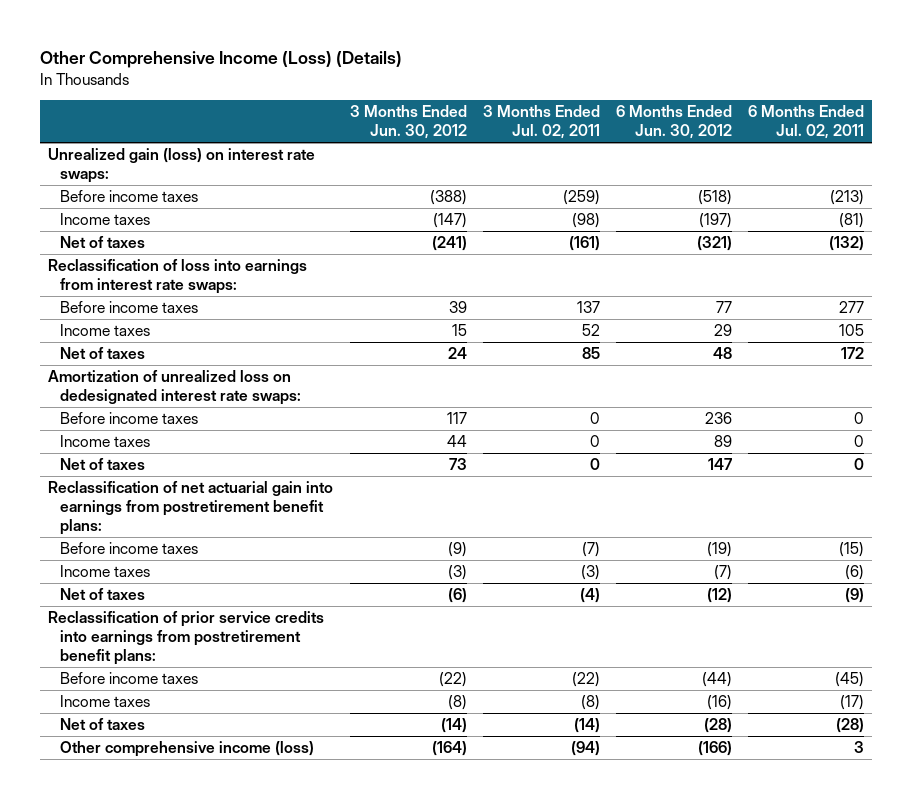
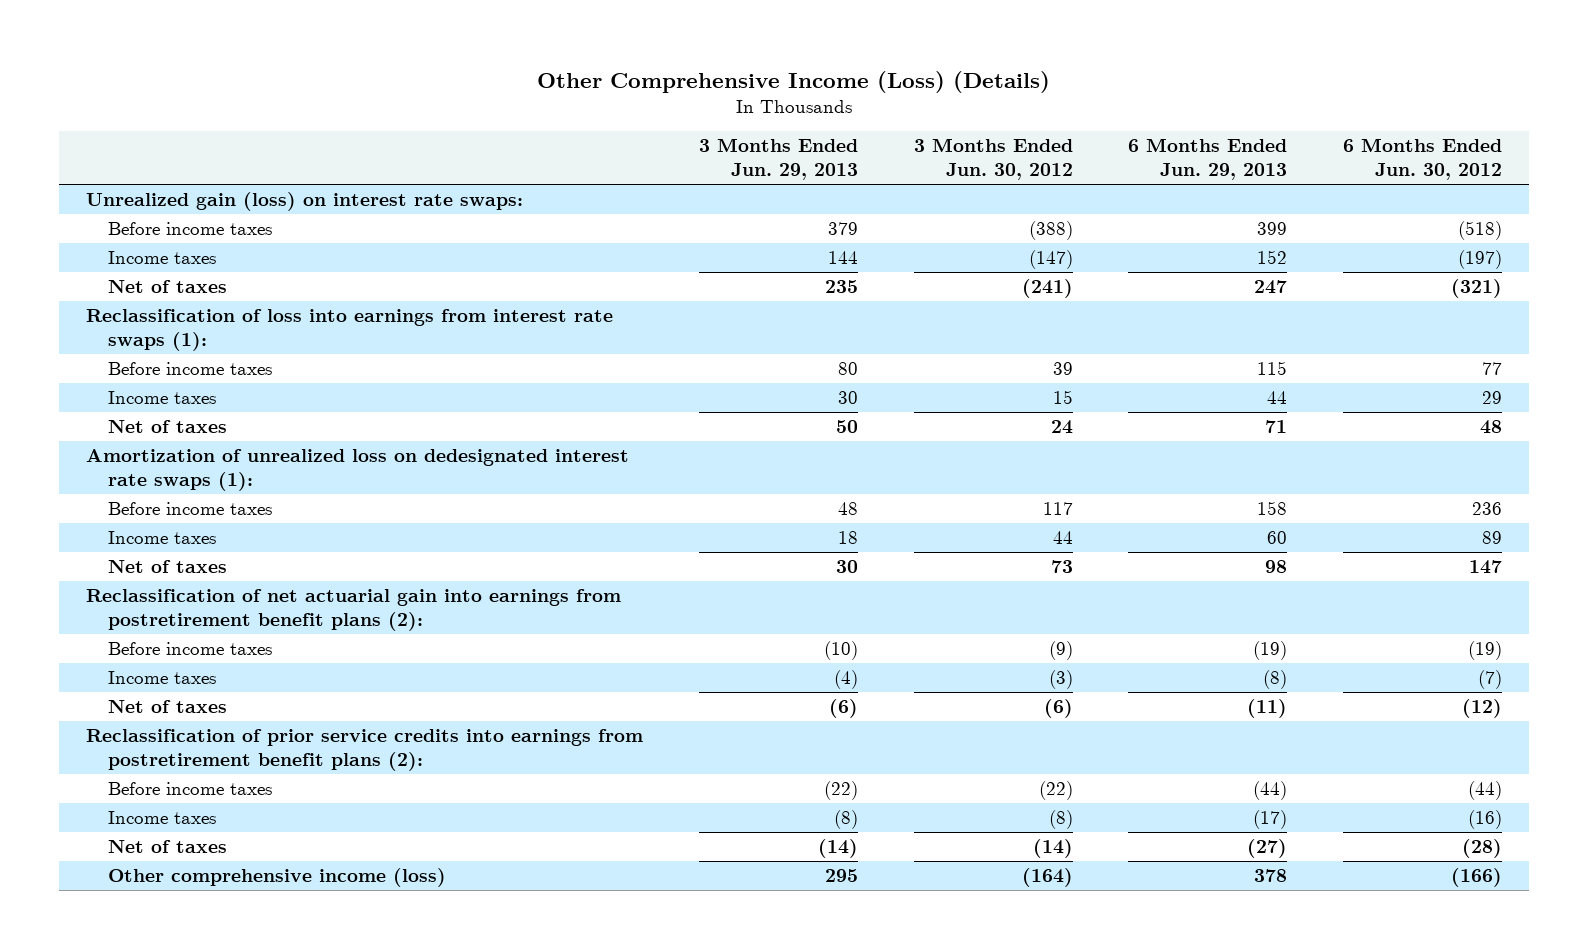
- | 3 Months Ended Jun. 30, 2012 | 3 Months Ended Jul. 02, 2011 | 6 Months Ended Jun. 30, 2012 | 6 Months Ended Jul. 02, 2011
+ | 3 Months Ended Jun. 29, 2013 | 3 Months Ended Jun. 30, 2012 | 6 Months Ended Jun. 29, 2013 | 6 Months Ended Jun. 30, 2012
- Reclassification of loss into earnings from interest rate swaps:
+ Reclassification of loss into earnings from interest rate swaps (1):
- Amortization of unrealized loss on dedesignated interest rate swaps:
+ Amortization of unrealized loss on dedesignated interest rate swaps (1):
- Reclassification of net actuarial gain into earnings from postretirement benefit plans:
+ Reclassification of net actuarial gain into earnings from postretirement benefit plans (2):
- Reclassification of prior service credits into earnings from postretirement benefit plans:
+ Reclassification of prior service credits into earnings from postretirement benefit plans (2):

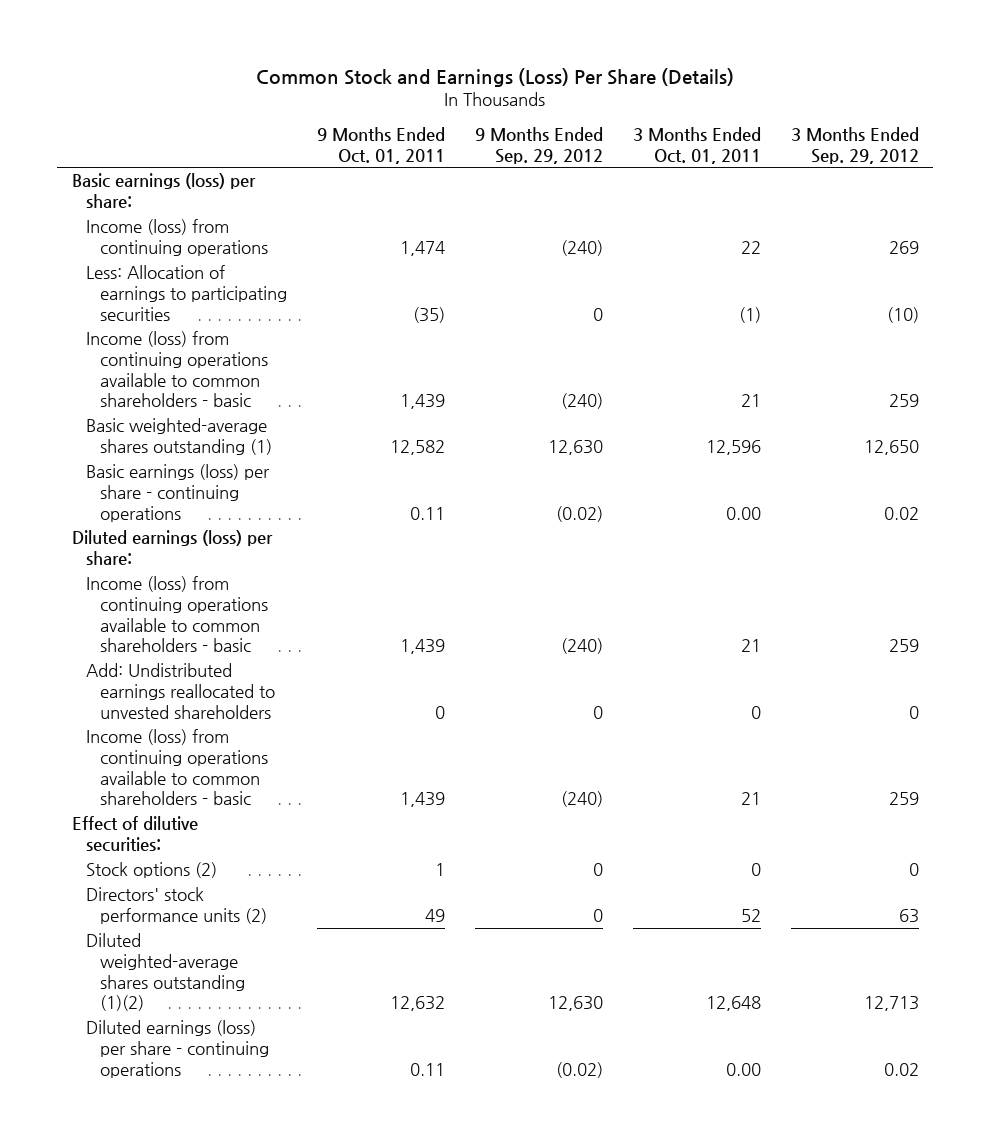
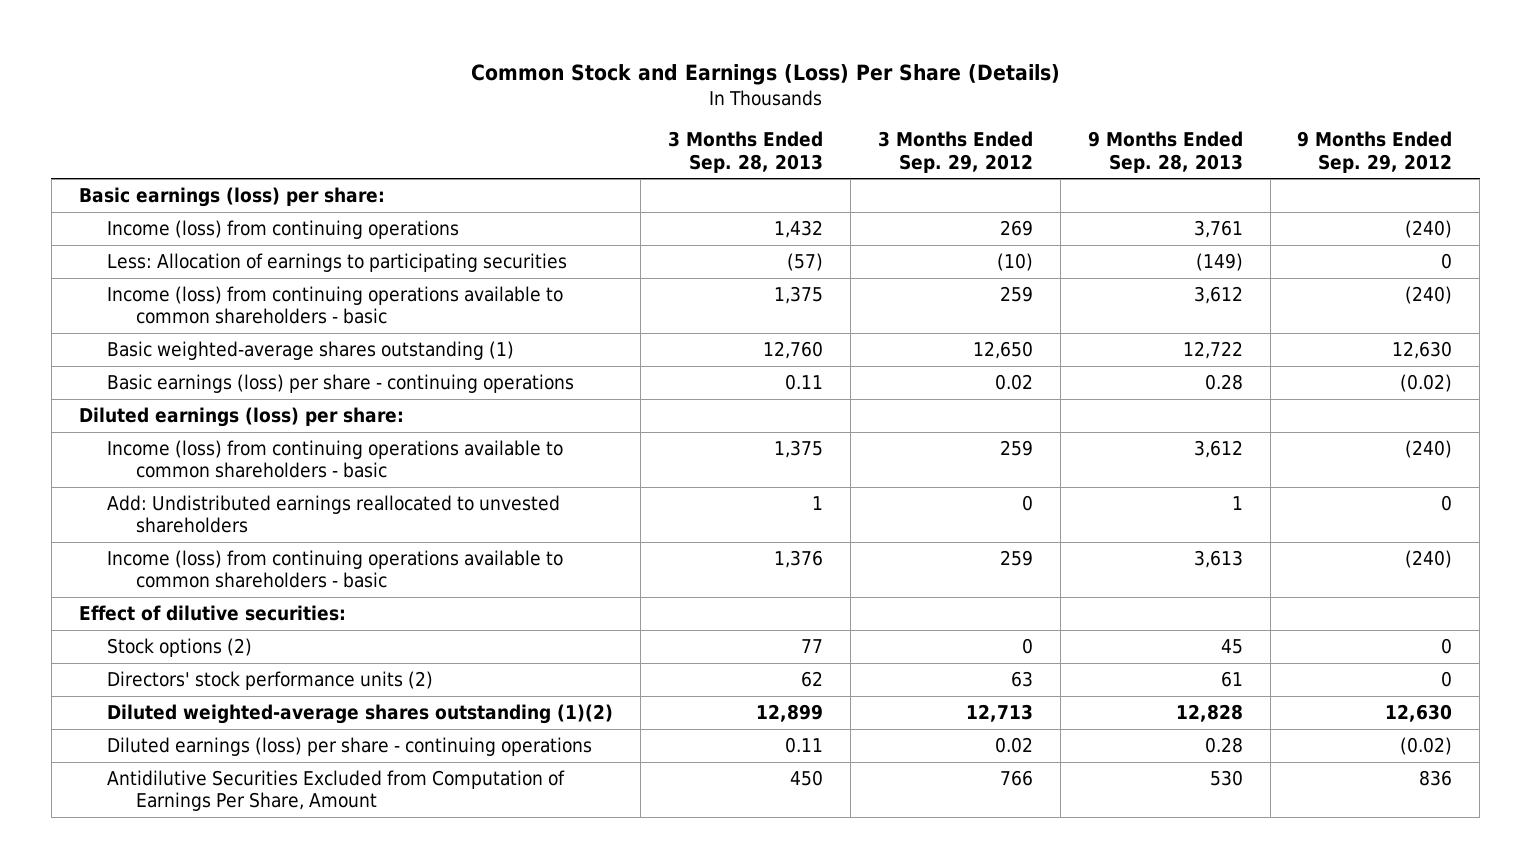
- | 9 Months Ended Oct. 01, 2011 | 9 Months Ended Sep. 29, 2012 | 3 Months Ended Oct. 01, 2011 | 3 Months Ended Sep. 29, 2012
+ | 3 Months Ended Sep. 28, 2013 | 3 Months Ended Sep. 29, 2012 | 9 Months Ended Sep. 28, 2013 | 9 Months Ended Sep. 29, 2012
+ Antidilutive Securities Excluded from Computation of Earnings Per Share, Amount | 450 | 766 | 530 | 836

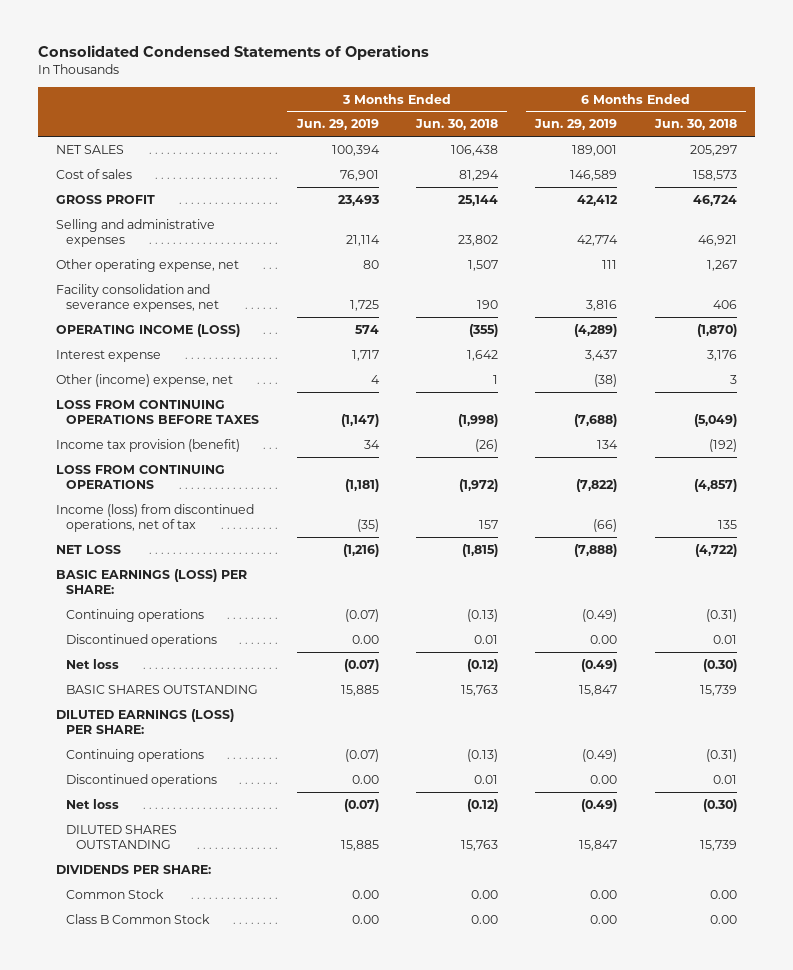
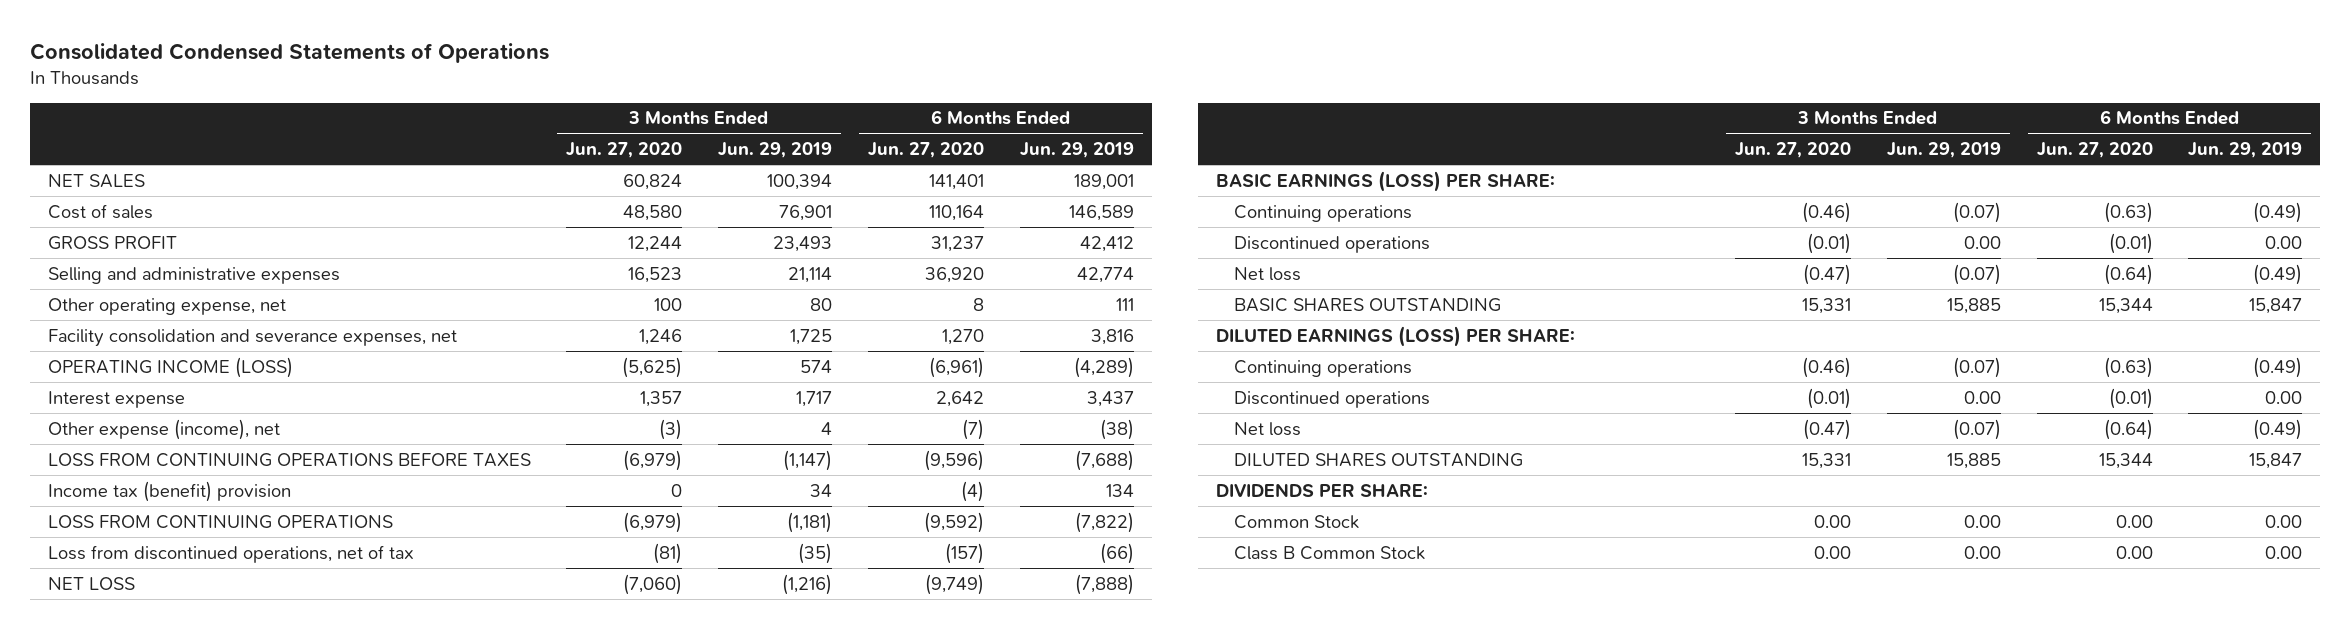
- | 3 Months Ended Jun. 29, 2019 | 3 Months Ended Jun. 30, 2018 | 6 Months Ended Jun. 29, 2019 | 6 Months Ended Jun. 30, 2018
+ | 3 Months Ended Jun. 27, 2020 | 3 Months Ended Jun. 29, 2019 | 6 Months Ended Jun. 27, 2020 | 6 Months Ended Jun. 29, 2019
- Other (income) expense, net | 4 | 1 | (38) | 3
+ Other expense (income), net | (3) | 4 | (7) | (38)
- Income tax provision (benefit) | 34 | (26) | 134 | (192)
+ Income tax (benefit) provision | 0 | 34 | (4) | 134
- Income (loss) from discontinued operations, net of tax | (35) | 157 | (66) | 135
+ Loss from discontinued operations, net of tax | (81) | (35) | (157) | (66)

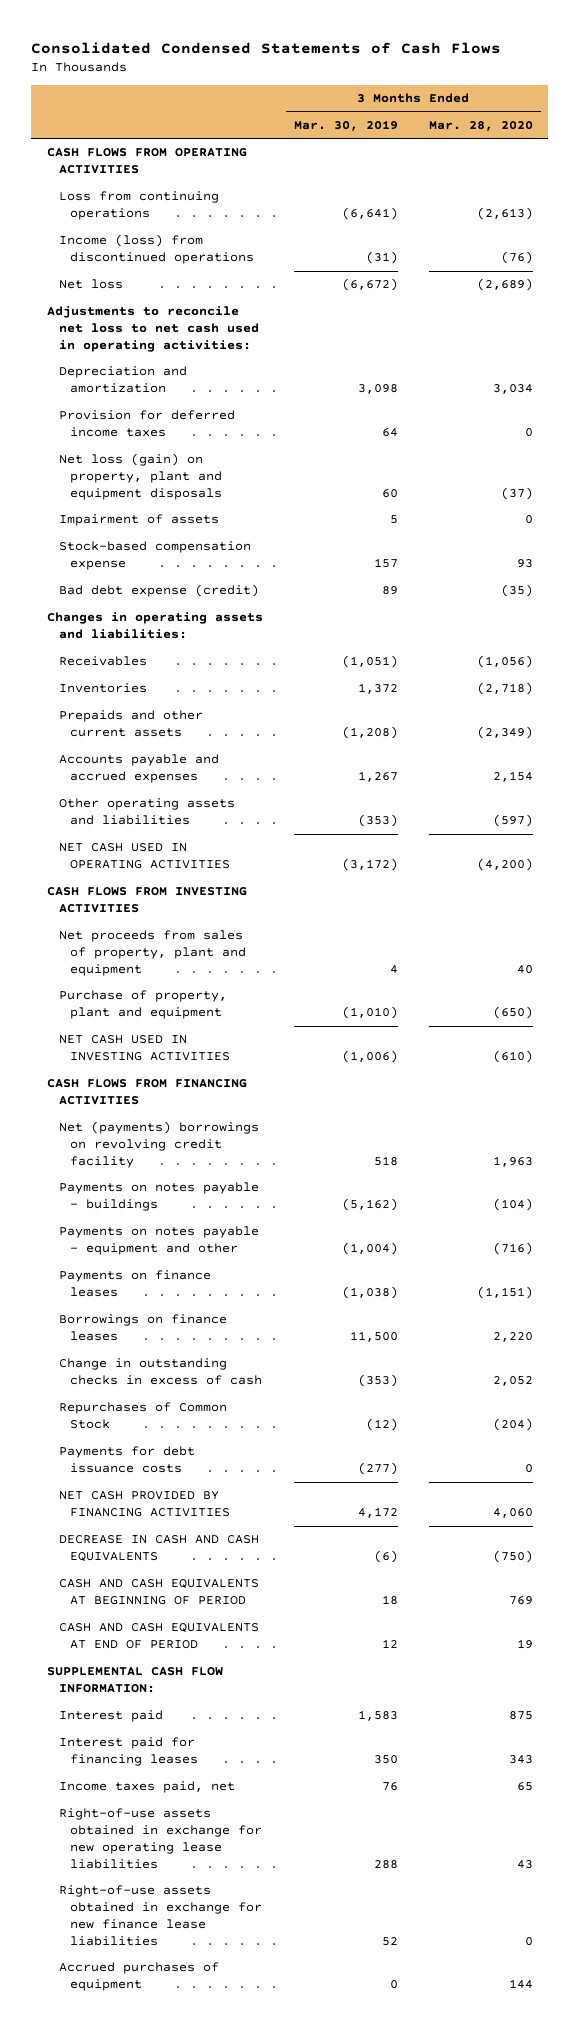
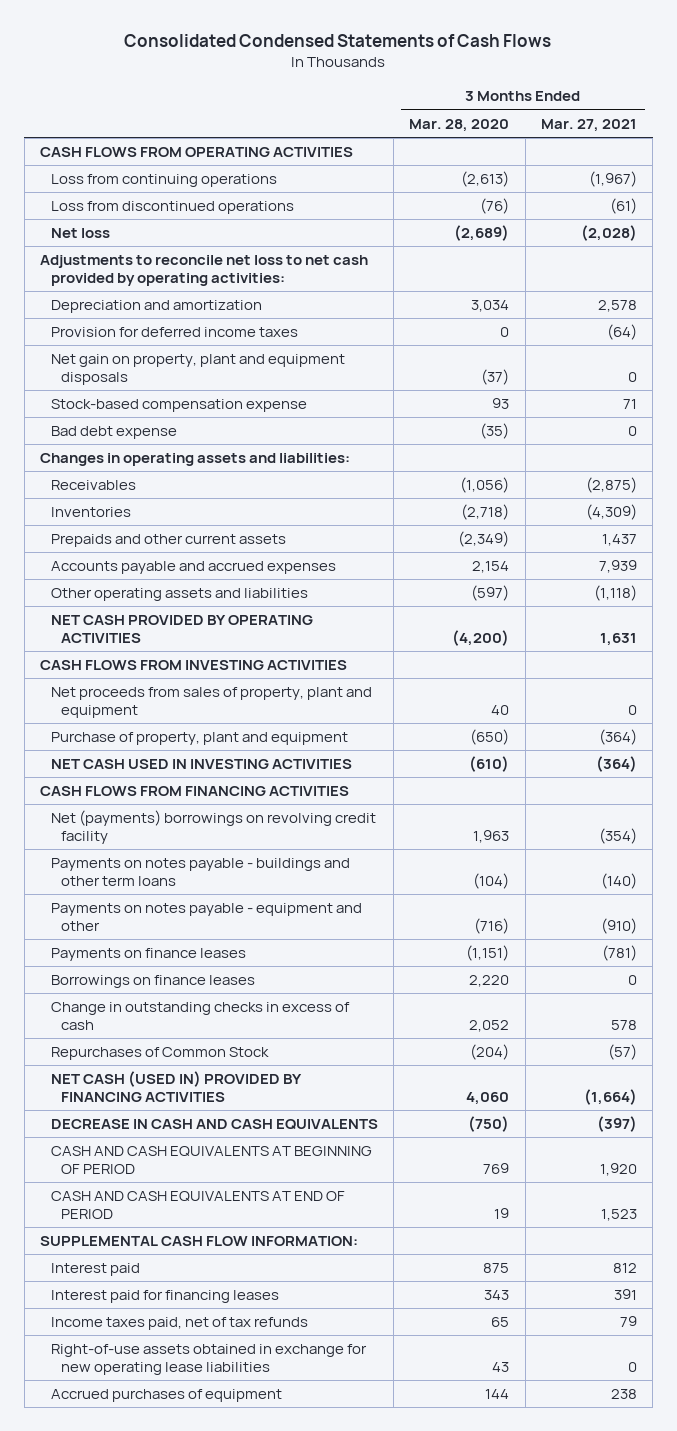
- | 3 Months Ended Mar. 30, 2019 | 3 Months Ended Mar. 28, 2020
+ | 3 Months Ended Mar. 28, 2020 | 3 Months Ended Mar. 27, 2021
- Income (loss) from discontinued operations | (31) | (76)
+ Loss from discontinued operations | (76) | (61)
- Adjustments to reconcile net loss to net cash used in operating activities:
+ Adjustments to reconcile net loss to net cash provided by operating activities:
- Net loss (gain) on property, plant and equipment disposals | 60 | (37)
- Impairment of assets | 5 | 0
+ Net gain on property, plant and equipment disposals | (37) | 0
- Bad debt expense (credit) | 89 | (35)
+ Bad debt expense | (35) | 0
- NET CASH USED IN OPERATING ACTIVITIES | (3,172) | (4,200)
+ NET CASH PROVIDED BY OPERATING ACTIVITIES | (4,200) | 1,631
- Payments on notes payable - buildings | (5,162) | (104)
+ Payments on notes payable - buildings and other term loans | (104) | (140)
- Payments for debt issuance costs | (277) | 0
- NET CASH PROVIDED BY FINANCING ACTIVITIES | 4,172 | 4,060
+ NET CASH (USED IN) PROVIDED BY FINANCING ACTIVITIES | 4,060 | (1,664)
- Income taxes paid, net | 76 | 65
+ Income taxes paid, net of tax refunds | 65 | 79
- Right-of-use assets obtained in exchange for new finance lease liabilities | 52 | 0

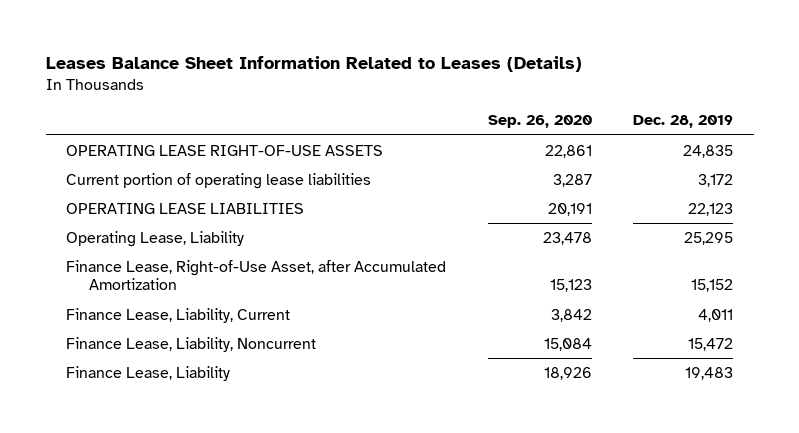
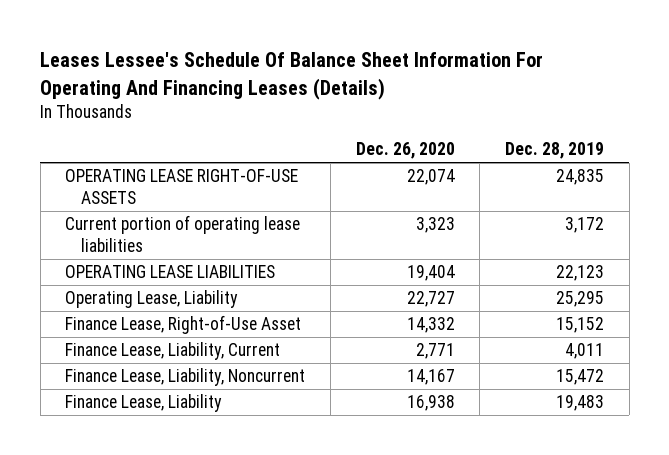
- Leases Balance Sheet Information Related to Leases (Details)
+ Leases Lessee's Schedule Of Balance Sheet Information For Operating And Financing Leases (Details)
- | Sep. 26, 2020 | Dec. 28, 2019
+ | Dec. 26, 2020 | Dec. 28, 2019
- Finance Lease, Right-of-Use Asset, after Accumulated Amortization | 15,123 | 15,152
+ Finance Lease, Right-of-Use Asset | 14,332 | 15,152

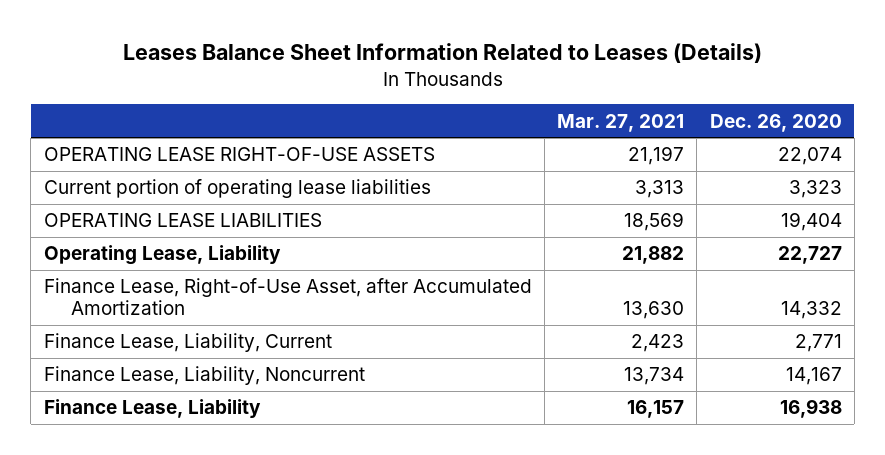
- Leases Lessee's Schedule Of Balance Sheet Information For Operating And Financing Leases (Details)
+ Leases Balance Sheet Information Related to Leases (Details)
- | Dec. 26, 2020 | Dec. 28, 2019
+ | Mar. 27, 2021 | Dec. 26, 2020
- Finance Lease, Right-of-Use Asset | 14,332 | 15,152
+ Finance Lease, Right-of-Use Asset, after Accumulated Amortization | 13,630 | 14,332

